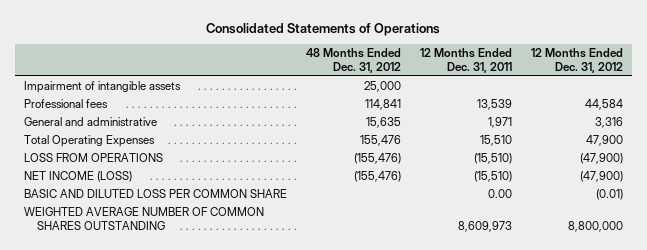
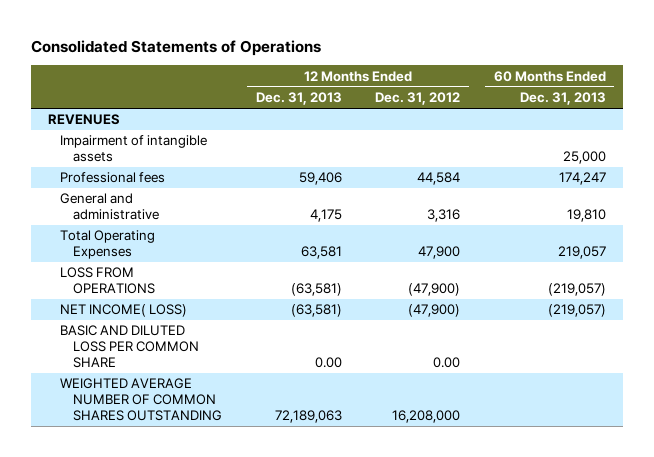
- | 48 Months Ended Dec. 31, 2012 | 12 Months Ended Dec. 31, 2011 | 12 Months Ended Dec. 31, 2012
+ | 12 Months Ended Dec. 31, 2013 | 12 Months Ended Dec. 31, 2012 | 60 Months Ended Dec. 31, 2013
+ REVENUES
- NET INCOME (LOSS) | (155,476) | (15,510) | (47,900)
- BASIC AND DILUTED LOSS PER COMMON SHARE | | 0.00 | (0.01)
- WEIGHTED AVERAGE NUMBER OF COMMON SHARES OUTSTANDING | | 8,609,973 | 8,800,000
+ NET INCOME( LOSS) | (63,581) | (47,900) | (219,057)
+ BASIC AND DILUTED LOSS PER COMMON SHARE | 0.00 | 0.00 |
+ WEIGHTED AVERAGE NUMBER OF COMMON SHARES OUTSTANDING | 72,189,063 | 16,208,000 |

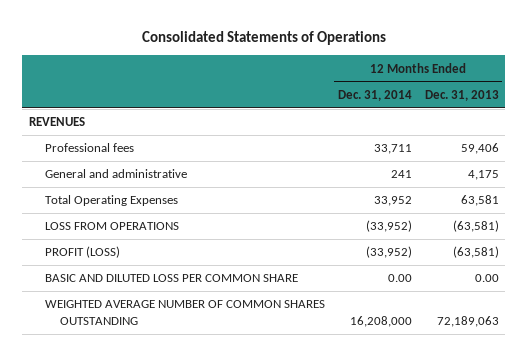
- | 12 Months Ended Dec. 31, 2013 | 12 Months Ended Dec. 31, 2012 | 60 Months Ended Dec. 31, 2013
+ | 12 Months Ended Dec. 31, 2014 | 12 Months Ended Dec. 31, 2013
- Impairment of intangible assets | | | 25,000
- NET INCOME( LOSS) | (63,581) | (47,900) | (219,057)
+ PROFIT (LOSS) | (33,952) | (63,581)

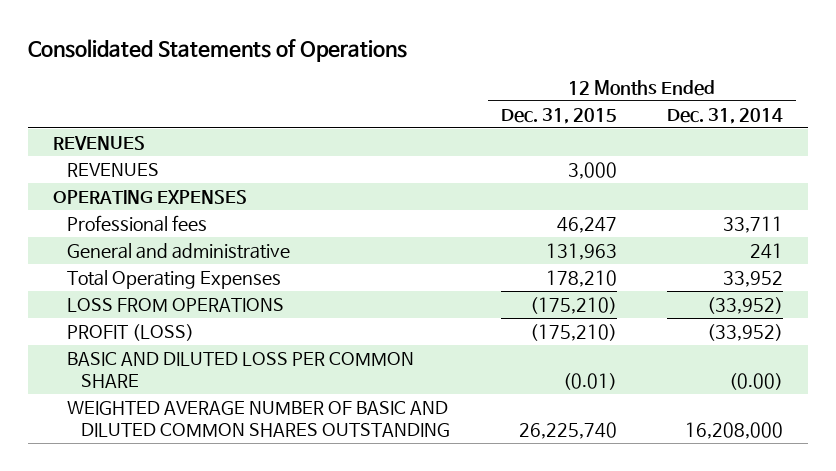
- | 12 Months Ended Dec. 31, 2014 | 12 Months Ended Dec. 31, 2013
+ | 12 Months Ended Dec. 31, 2015 | 12 Months Ended Dec. 31, 2014
+ REVENUES | 3,000 |
+ OPERATING EXPENSES
- BASIC AND DILUTED LOSS PER COMMON SHARE | 0.00 | 0.00
- WEIGHTED AVERAGE NUMBER OF COMMON SHARES OUTSTANDING | 16,208,000 | 72,189,063
+ BASIC AND DILUTED LOSS PER COMMON SHARE | (0.01) | (0.00)
+ WEIGHTED AVERAGE NUMBER OF BASIC AND DILUTED COMMON SHARES OUTSTANDING | 26,225,740 | 16,208,000

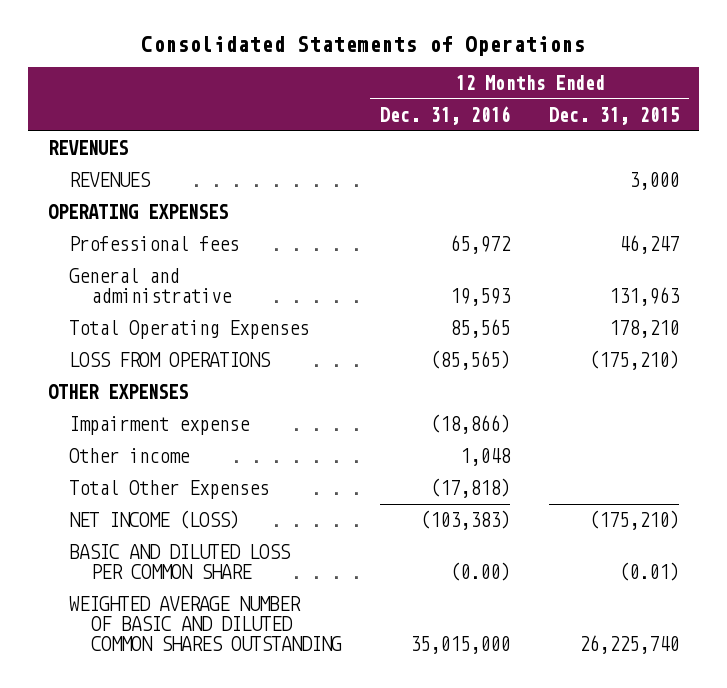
- | 12 Months Ended Dec. 31, 2015 | 12 Months Ended Dec. 31, 2014
+ | 12 Months Ended Dec. 31, 2016 | 12 Months Ended Dec. 31, 2015
- PROFIT (LOSS) | (175,210) | (33,952)
+ OTHER EXPENSES
+ Impairment expense | (18,866) |
+ Other income | 1,048 |
+ Total Other Expenses | (17,818) |
+ NET INCOME (LOSS) | (103,383) | (175,210)

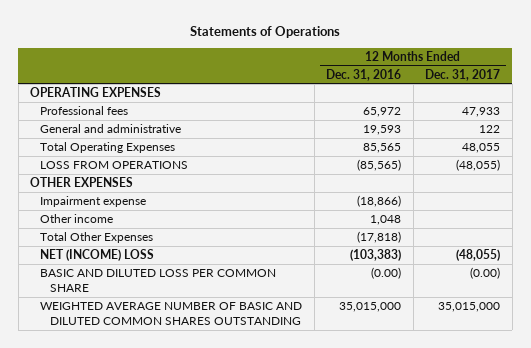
- Consolidated Statements of Operations
+ Statements of Operations
- | 12 Months Ended Dec. 31, 2016 | 12 Months Ended Dec. 31, 2015
+ | 12 Months Ended Dec. 31, 2016 | 12 Months Ended Dec. 31, 2017
- REVENUES
- REVENUES | | 3,000
- NET INCOME (LOSS) | (103,383) | (175,210)
+ NET (INCOME) LOSS | (103,383) | (48,055)

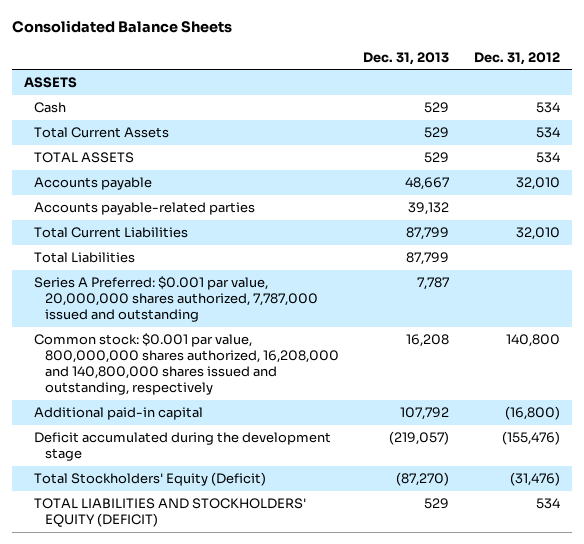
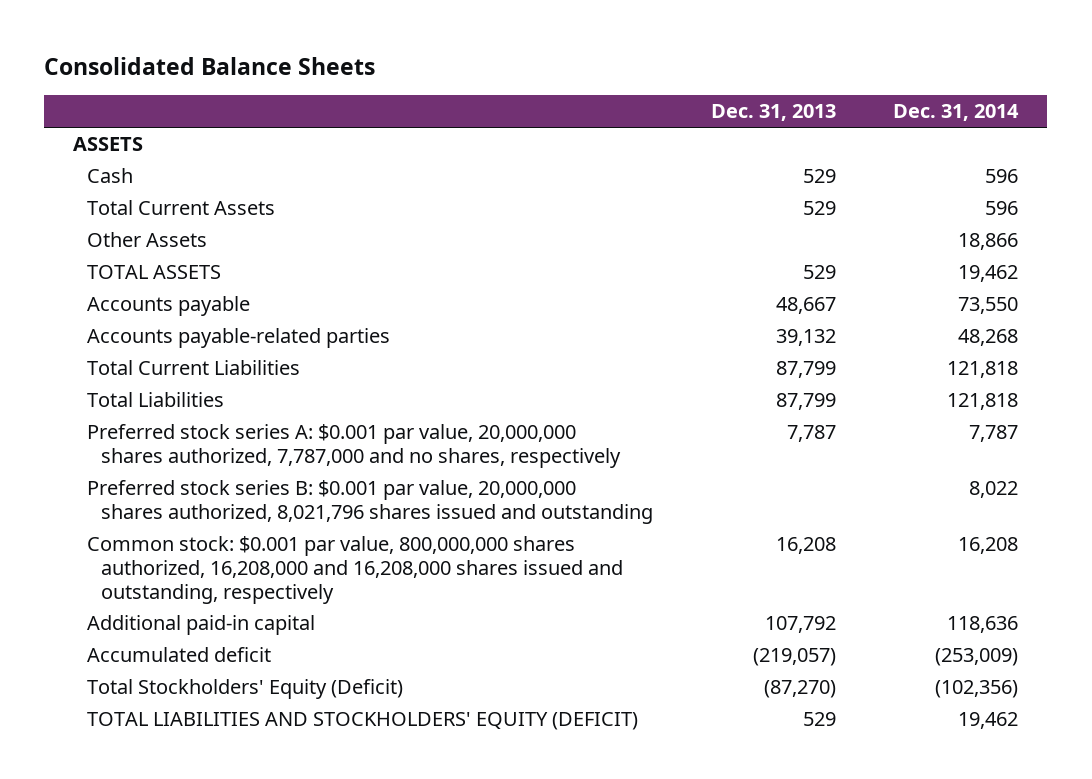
- | Dec. 31, 2013 | Dec. 31, 2012
+ | Dec. 31, 2013 | Dec. 31, 2014
+ Other Assets | | 18,866
- Series A Preferred: $0.001 par value, 20,000,000 shares authorized, 7,787,000 issued and outstanding | 7,787 |
- Common stock: $0.001 par value, 800,000,000 shares authorized, 16,208,000 and 140,800,000 shares issued and outstanding, respectively | 16,208 | 140,800
+ Preferred stock series A: $0.001 par value, 20,000,000 shares authorized, 7,787,000 and no shares, respectively | 7,787 | 7,787
+ Preferred stock series B: $0.001 par value, 20,000,000 shares authorized, 8,021,796 shares issued and outstanding | | 8,022
+ Common stock: $0.001 par value, 800,000,000 shares authorized, 16,208,000 and 16,208,000 shares issued and outstanding, respectively | 16,208 | 16,208
- Deficit accumulated during the development stage | (219,057) | (155,476)
+ Accumulated deficit | (219,057) | (253,009)

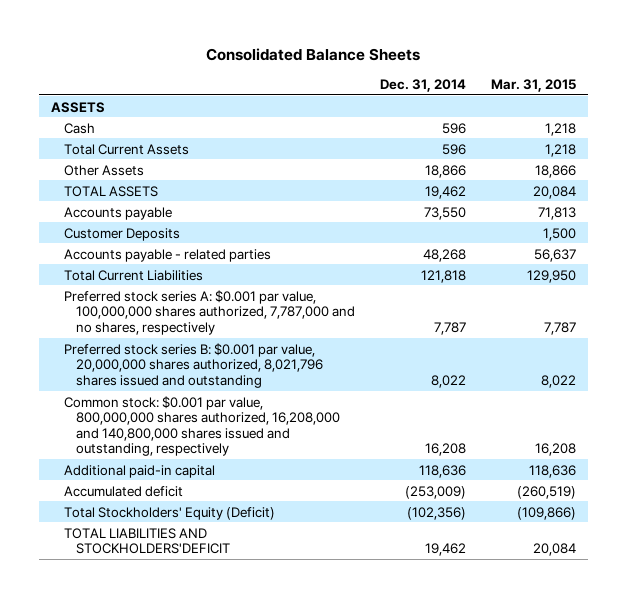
- | Dec. 31, 2013 | Dec. 31, 2014
+ | Dec. 31, 2014 | Mar. 31, 2015
- Accounts payable-related parties | 39,132 | 48,268
+ Customer Deposits | | 1,500
+ Accounts payable - related parties | 48,268 | 56,637
- Total Liabilities | 87,799 | 121,818
- Preferred stock series A: $0.001 par value, 20,000,000 shares authorized, 7,787,000 and no shares, respectively | 7,787 | 7,787
+ Preferred stock series A: $0.001 par value, 100,000,000 shares authorized, 7,787,000 and no shares, respectively | 7,787 | 7,787
- Common stock: $0.001 par value, 800,000,000 shares authorized, 16,208,000 and 16,208,000 shares issued and outstanding, respectively | 16,208 | 16,208
+ Common stock: $0.001 par value, 800,000,000 shares authorized, 16,208,000 and 140,800,000 shares issued and outstanding, respectively | 16,208 | 16,208
- TOTAL LIABILITIES AND STOCKHOLDERS' EQUITY (DEFICIT) | 529 | 19,462
+ TOTAL LIABILITIES AND STOCKHOLDERS'DEFICIT | 19,462 | 20,084

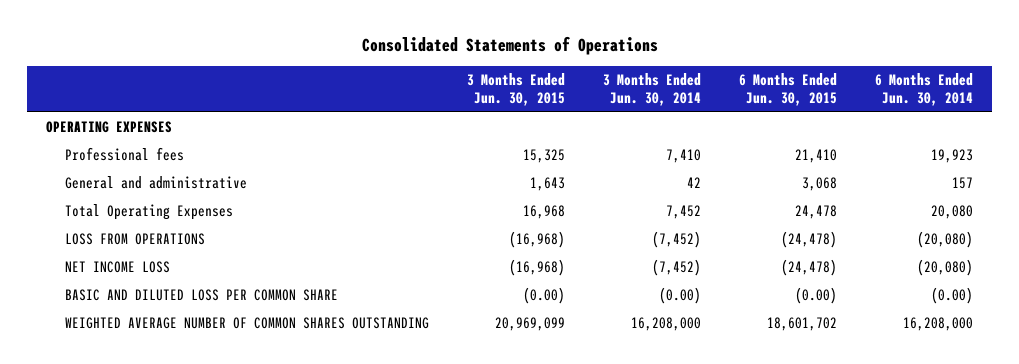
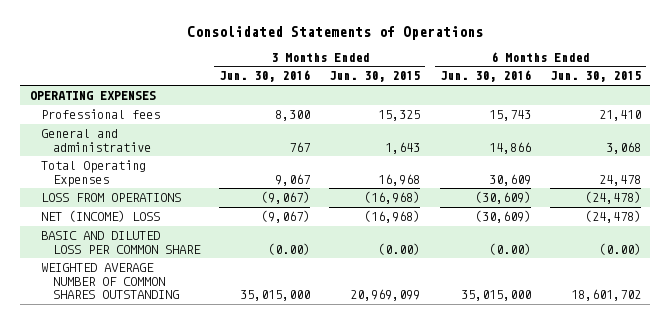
- | 3 Months Ended Jun. 30, 2015 | 3 Months Ended Jun. 30, 2014 | 6 Months Ended Jun. 30, 2015 | 6 Months Ended Jun. 30, 2014
+ | 3 Months Ended Jun. 30, 2016 | 3 Months Ended Jun. 30, 2015 | 6 Months Ended Jun. 30, 2016 | 6 Months Ended Jun. 30, 2015
- NET INCOME LOSS | (16,968) | (7,452) | (24,478) | (20,080)
+ NET (INCOME) LOSS | (9,067) | (16,968) | (30,609) | (24,478)

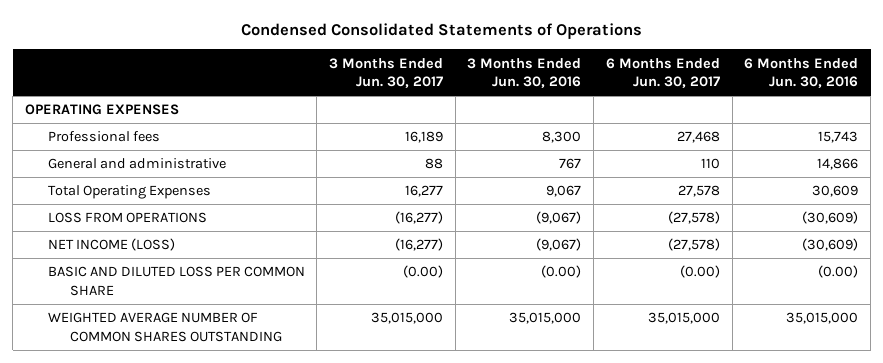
- Consolidated Statements of Operations
+ Condensed Consolidated Statements of Operations
- | 3 Months Ended Jun. 30, 2016 | 3 Months Ended Jun. 30, 2015 | 6 Months Ended Jun. 30, 2016 | 6 Months Ended Jun. 30, 2015
+ | 3 Months Ended Jun. 30, 2017 | 3 Months Ended Jun. 30, 2016 | 6 Months Ended Jun. 30, 2017 | 6 Months Ended Jun. 30, 2016
- NET (INCOME) LOSS | (9,067) | (16,968) | (30,609) | (24,478)
+ NET INCOME (LOSS) | (16,277) | (9,067) | (27,578) | (30,609)

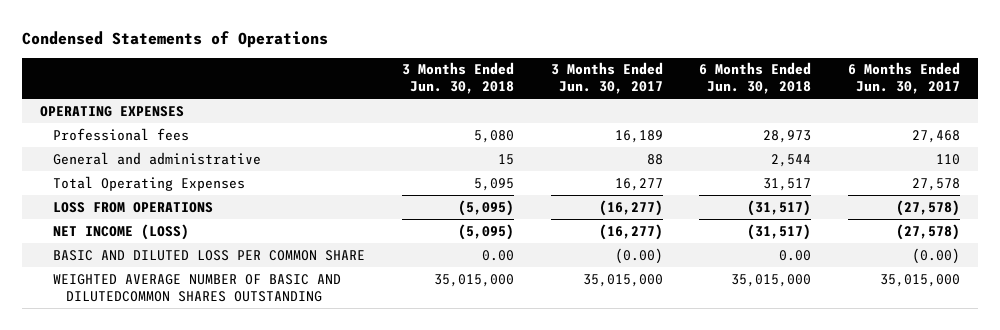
- Condensed Consolidated Statements of Operations
+ Condensed Statements of Operations
- | 3 Months Ended Jun. 30, 2017 | 3 Months Ended Jun. 30, 2016 | 6 Months Ended Jun. 30, 2017 | 6 Months Ended Jun. 30, 2016
+ | 3 Months Ended Jun. 30, 2018 | 3 Months Ended Jun. 30, 2017 | 6 Months Ended Jun. 30, 2018 | 6 Months Ended Jun. 30, 2017
- WEIGHTED AVERAGE NUMBER OF COMMON SHARES OUTSTANDING | 35,015,000 | 35,015,000 | 35,015,000 | 35,015,000
+ WEIGHTED AVERAGE NUMBER OF BASIC AND DILUTEDCOMMON SHARES OUTSTANDING | 35,015,000 | 35,015,000 | 35,015,000 | 35,015,000

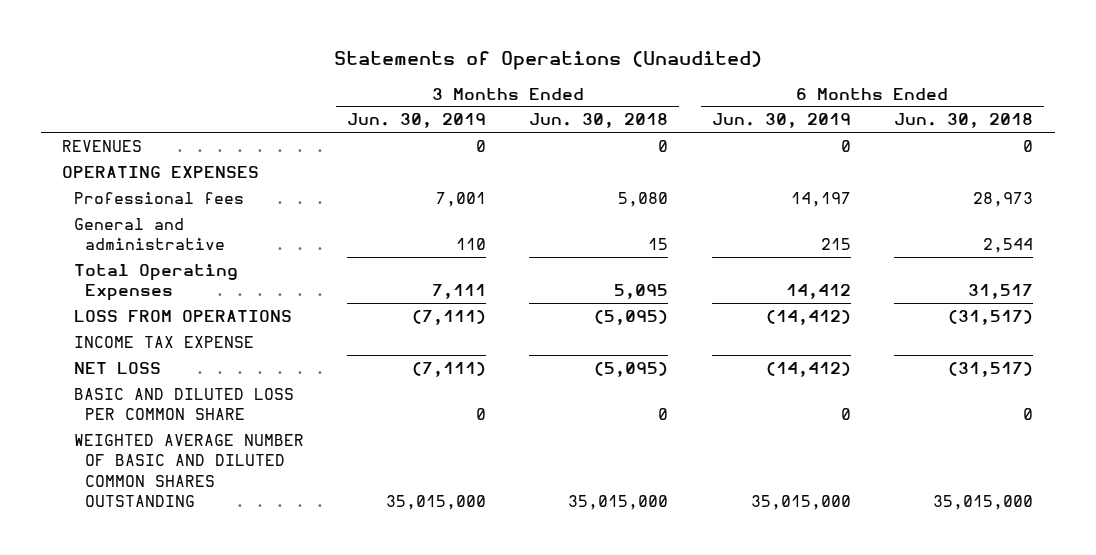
- Condensed Statements of Operations
+ Statements of Operations (Unaudited)
- | 3 Months Ended Jun. 30, 2018 | 3 Months Ended Jun. 30, 2017 | 6 Months Ended Jun. 30, 2018 | 6 Months Ended Jun. 30, 2017
+ | 3 Months Ended Jun. 30, 2019 | 3 Months Ended Jun. 30, 2018 | 6 Months Ended Jun. 30, 2019 | 6 Months Ended Jun. 30, 2018
+ REVENUES | 0 | 0 | 0 | 0
- NET INCOME (LOSS) | (5,095) | (16,277) | (31,517) | (27,578)
- BASIC AND DILUTED LOSS PER COMMON SHARE | 0.00 | (0.00) | 0.00 | (0.00)
- WEIGHTED AVERAGE NUMBER OF BASIC AND DILUTEDCOMMON SHARES OUTSTANDING | 35,015,000 | 35,015,000 | 35,015,000 | 35,015,000
+ INCOME TAX EXPENSE
+ NET LOSS | (7,111) | (5,095) | (14,412) | (31,517)
+ BASIC AND DILUTED LOSS PER COMMON SHARE | 0 | 0 | 0 | 0
+ WEIGHTED AVERAGE NUMBER OF BASIC AND DILUTED COMMON SHARES OUTSTANDING | 35,015,000 | 35,015,000 | 35,015,000 | 35,015,000

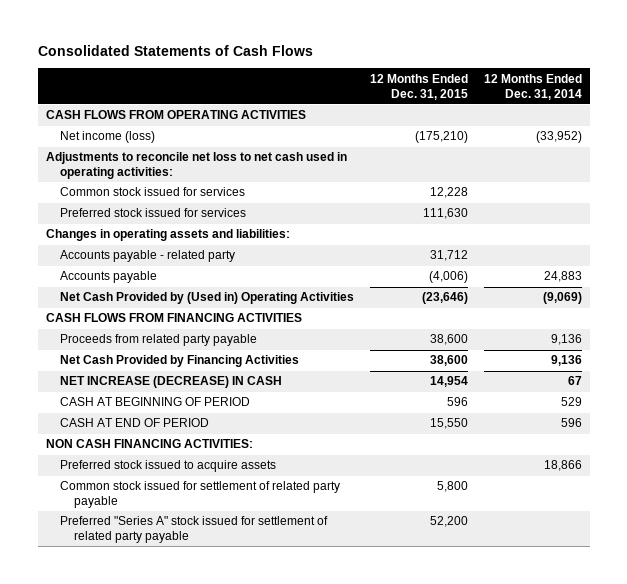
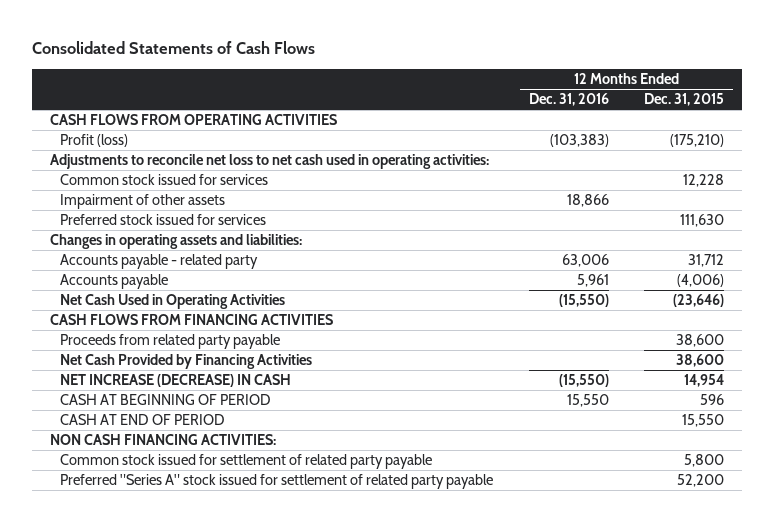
- | 12 Months Ended Dec. 31, 2015 | 12 Months Ended Dec. 31, 2014
+ | 12 Months Ended Dec. 31, 2016 | 12 Months Ended Dec. 31, 2015
- Net income (loss) | (175,210) | (33,952)
+ Profit (loss) | (103,383) | (175,210)
+ Impairment of other assets | 18,866 |
- Net Cash Provided by (Used in) Operating Activities | (23,646) | (9,069)
+ Net Cash Used in Operating Activities | (15,550) | (23,646)
- Preferred stock issued to acquire assets | | 18,866

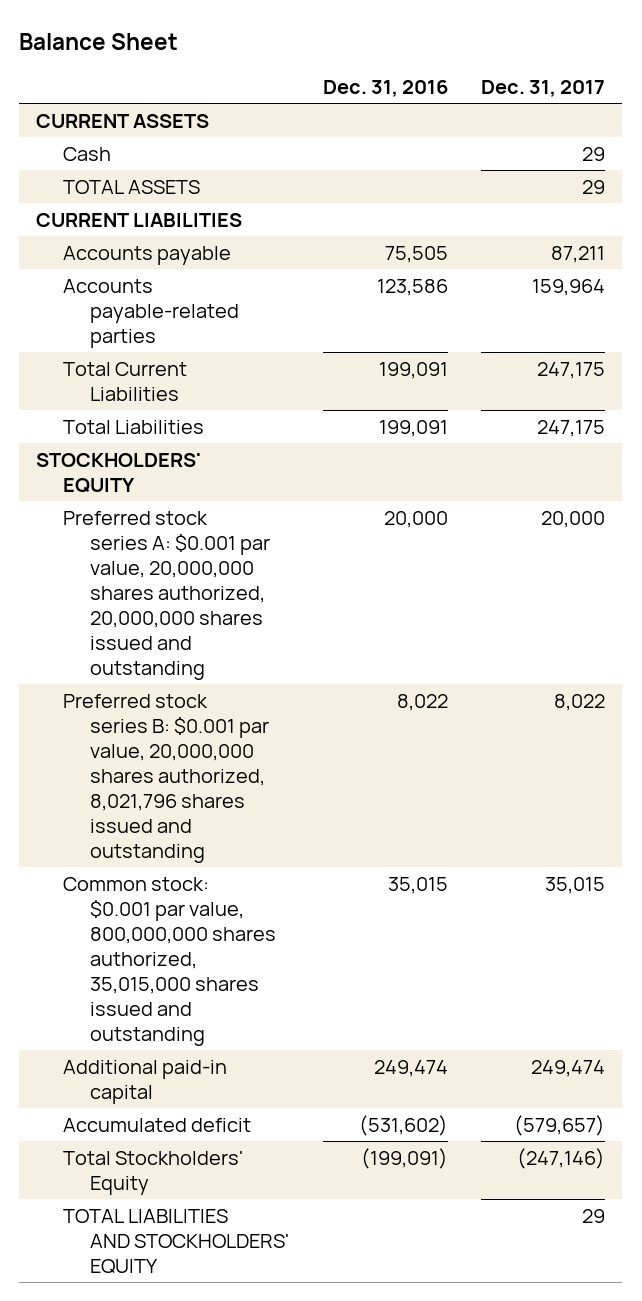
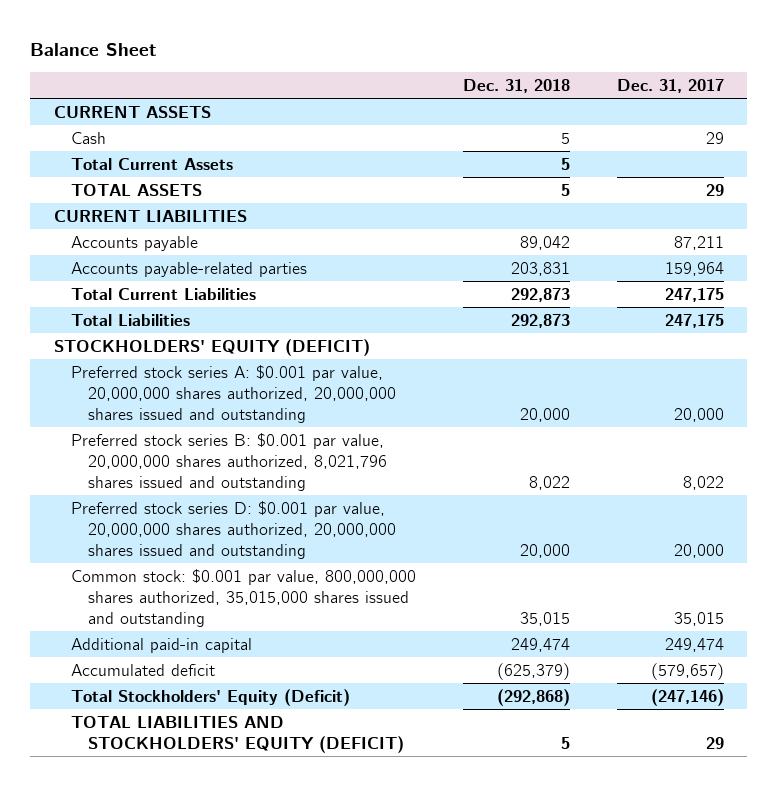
- | Dec. 31, 2016 | Dec. 31, 2017
+ | Dec. 31, 2018 | Dec. 31, 2017
+ Total Current Assets | 5 |
- STOCKHOLDERS' EQUITY
+ STOCKHOLDERS' EQUITY (DEFICIT)
+ Preferred stock series D: $0.001 par value, 20,000,000 shares authorized, 20,000,000 shares issued and outstanding | 20,000 | 20,000
- Total Stockholders' Equity | (199,091) | (247,146)
- TOTAL LIABILITIES AND STOCKHOLDERS' EQUITY | | 29
+ Total Stockholders' Equity (Deficit) | (292,868) | (247,146)
+ TOTAL LIABILITIES AND STOCKHOLDERS' EQUITY (DEFICIT) | 5 | 29

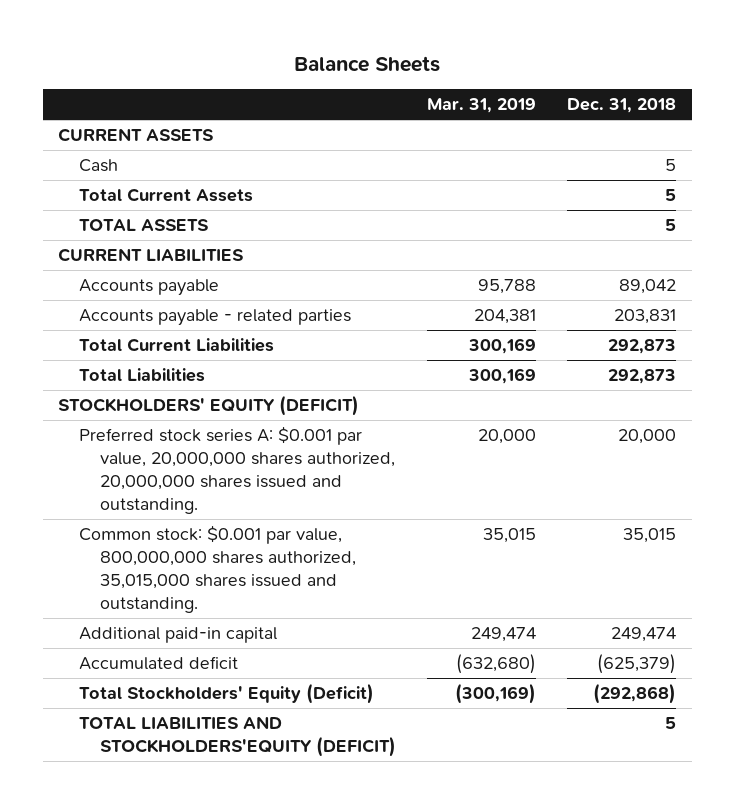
- Balance Sheet
+ Balance Sheets
- | Dec. 31, 2018 | Dec. 31, 2017
+ | Mar. 31, 2019 | Dec. 31, 2018
- Accounts payable-related parties | 203,831 | 159,964
+ Accounts payable - related parties | 204,381 | 203,831
- Preferred stock series A: $0.001 par value, 20,000,000 shares authorized, 20,000,000 shares issued and outstanding | 20,000 | 20,000
- Preferred stock series B: $0.001 par value, 20,000,000 shares authorized, 8,021,796 shares issued and outstanding | 8,022 | 8,022
- Preferred stock series D: $0.001 par value, 20,000,000 shares authorized, 20,000,000 shares issued and outstanding | 20,000 | 20,000
- Common stock: $0.001 par value, 800,000,000 shares authorized, 35,015,000 shares issued and outstanding | 35,015 | 35,015
+ Preferred stock series A: $0.001 par value, 20,000,000 shares authorized, 20,000,000 shares issued and outstanding. | 20,000 | 20,000
+ Common stock: $0.001 par value, 800,000,000 shares authorized, 35,015,000 shares issued and outstanding. | 35,015 | 35,015
- TOTAL LIABILITIES AND STOCKHOLDERS' EQUITY (DEFICIT) | 5 | 29
+ TOTAL LIABILITIES AND STOCKHOLDERS'EQUITY (DEFICIT) | | 5

